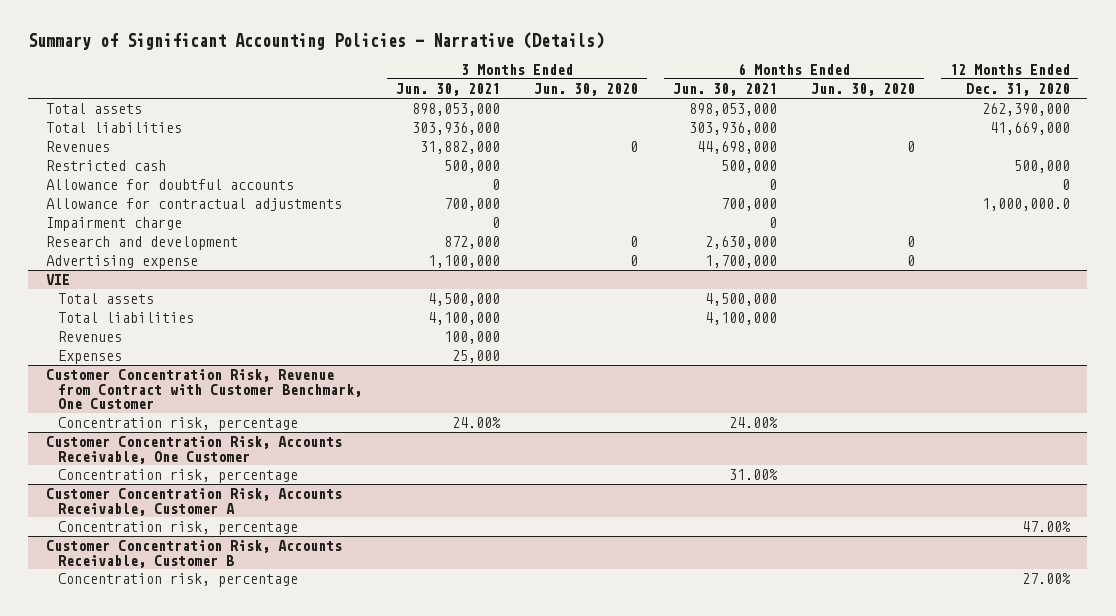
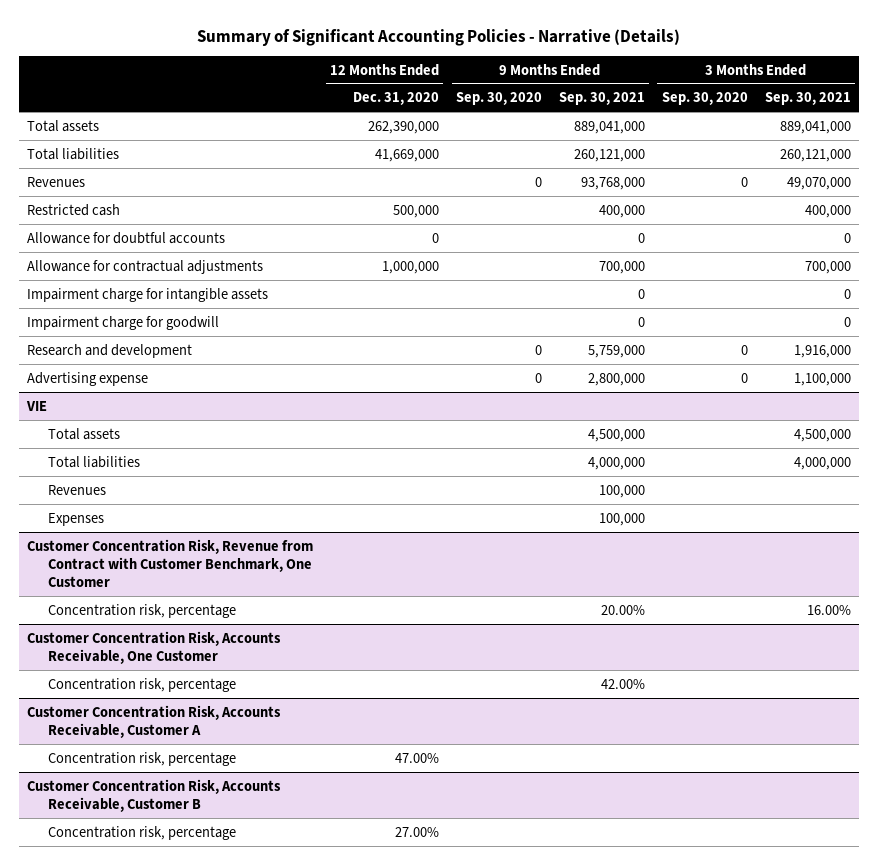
- | 3 Months Ended Jun. 30, 2021 | 3 Months Ended Jun. 30, 2020 | 6 Months Ended Jun. 30, 2021 | 6 Months Ended Jun. 30, 2020 | 12 Months Ended Dec. 31, 2020
+ | 12 Months Ended Dec. 31, 2020 | 9 Months Ended Sep. 30, 2020 | 9 Months Ended Sep. 30, 2021 | 3 Months Ended Sep. 30, 2020 | 3 Months Ended Sep. 30, 2021
- Allowance for contractual adjustments | 700,000 | | 700,000 | | 1,000,000.0
- Impairment charge | 0 | | 0 | |
+ Allowance for contractual adjustments | 1,000,000 | | 700,000 | | 700,000
+ Impairment charge for intangible assets | | | 0 | | 0
+ Impairment charge for goodwill | | | 0 | | 0

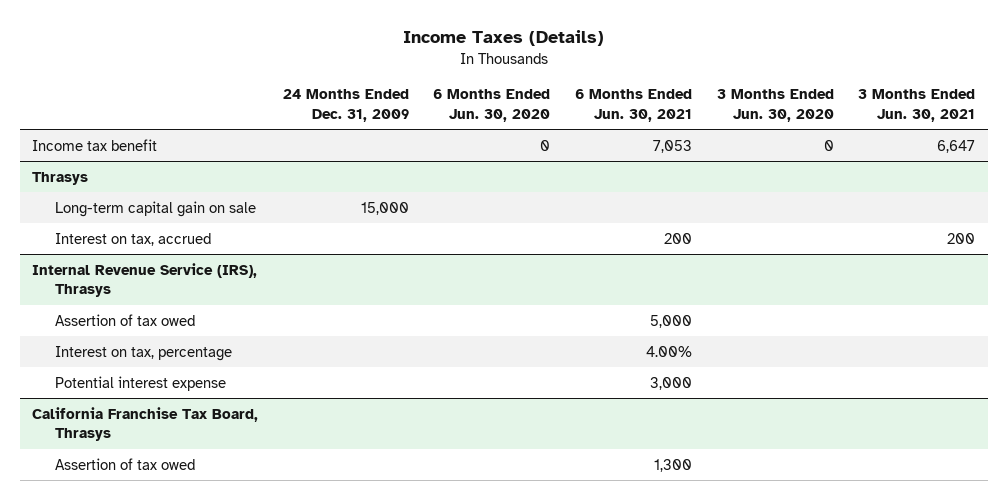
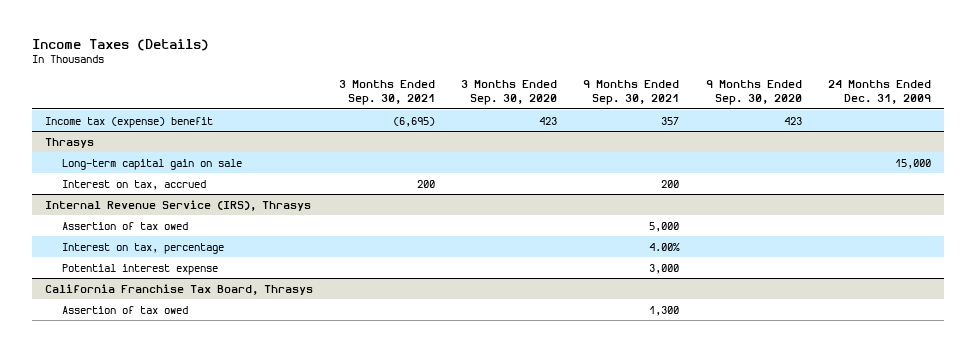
- | 24 Months Ended Dec. 31, 2009 | 6 Months Ended Jun. 30, 2020 | 6 Months Ended Jun. 30, 2021 | 3 Months Ended Jun. 30, 2020 | 3 Months Ended Jun. 30, 2021
+ | 3 Months Ended Sep. 30, 2021 | 3 Months Ended Sep. 30, 2020 | 9 Months Ended Sep. 30, 2021 | 9 Months Ended Sep. 30, 2020 | 24 Months Ended Dec. 31, 2009
- Income tax benefit | | 0 | 7,053 | 0 | 6,647
+ Income tax (expense) benefit | (6,695) | 423 | 357 | 423 |

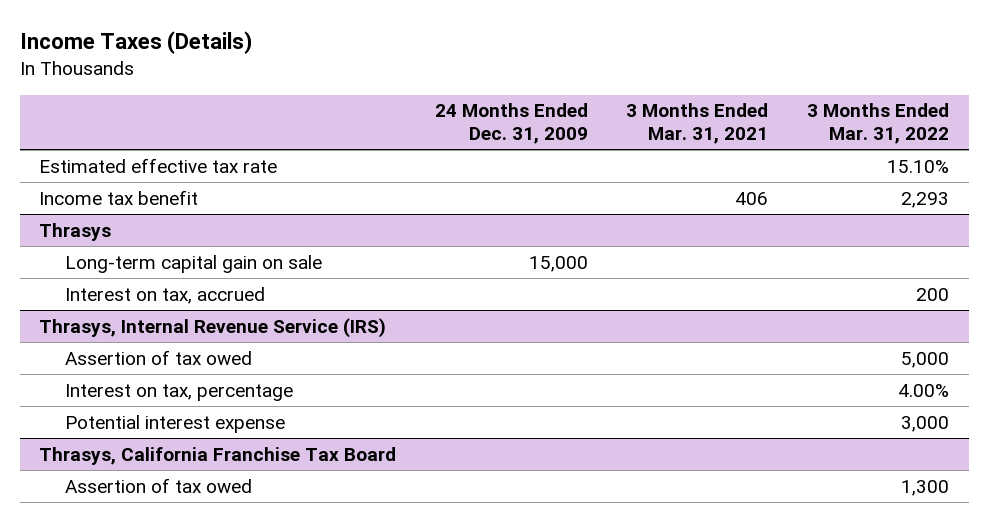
- | 3 Months Ended Sep. 30, 2021 | 3 Months Ended Sep. 30, 2020 | 9 Months Ended Sep. 30, 2021 | 9 Months Ended Sep. 30, 2020 | 24 Months Ended Dec. 31, 2009
+ | 24 Months Ended Dec. 31, 2009 | 3 Months Ended Mar. 31, 2021 | 3 Months Ended Mar. 31, 2022
- Income tax (expense) benefit | (6,695) | 423 | 357 | 423 |
+ Estimated effective tax rate | | | 15.10%
+ Income tax benefit | | 406 | 2,293
- Internal Revenue Service (IRS), Thrasys
+ Thrasys, Internal Revenue Service (IRS)
- California Franchise Tax Board, Thrasys
+ Thrasys, California Franchise Tax Board

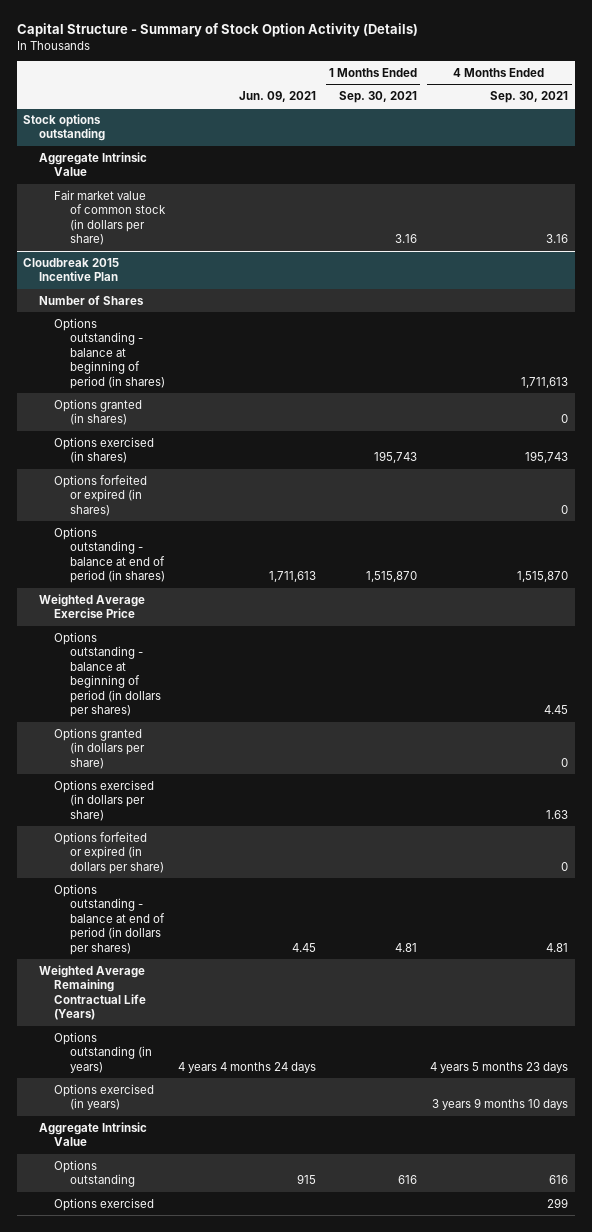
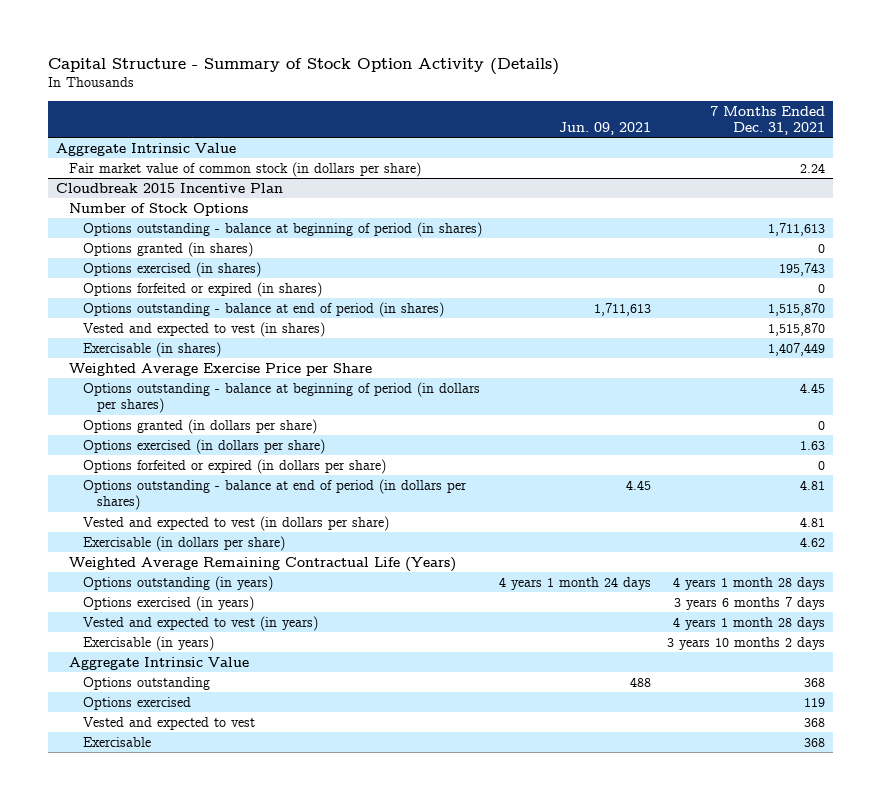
- | Jun. 09, 2021 | 1 Months Ended Sep. 30, 2021 | 4 Months Ended Sep. 30, 2021
+ | Jun. 09, 2021 | 7 Months Ended Dec. 31, 2021
- Stock options outstanding
- Aggregate Intrinsic Value
- Fair market value of common stock (in dollars per share) | | 3.16 | 3.16
+ Aggregate Intrinsic Value
+ Fair market value of common stock (in dollars per share) | | 2.24
@ Cloudbreak 2015 Incentive Plan
- Number of Shares
+ Number of Stock Options
- Weighted Average Exercise Price
+ Vested and expected to vest (in shares) | | 1,515,870
+ Exercisable (in shares) | | 1,407,449
+ Weighted Average Exercise Price per Share
+ Vested and expected to vest (in dollars per share) | | 4.81
+ Exercisable (in dollars per share) | | 4.62
- Options outstanding (in years) | 4 years 4 months 24 days | | 4 years 5 months 23 days
+ Options outstanding (in years) | 4 years 1 month 24 days | 4 years 1 month 28 days
+ Vested and expected to vest (in years) | | 4 years 1 month 28 days
+ Exercisable (in years) | | 3 years 10 months 2 days
- Options outstanding | 915 | 616 | 616
+ Options outstanding | 488 | 368
+ Vested and expected to vest | | 368
+ Exercisable | | 368

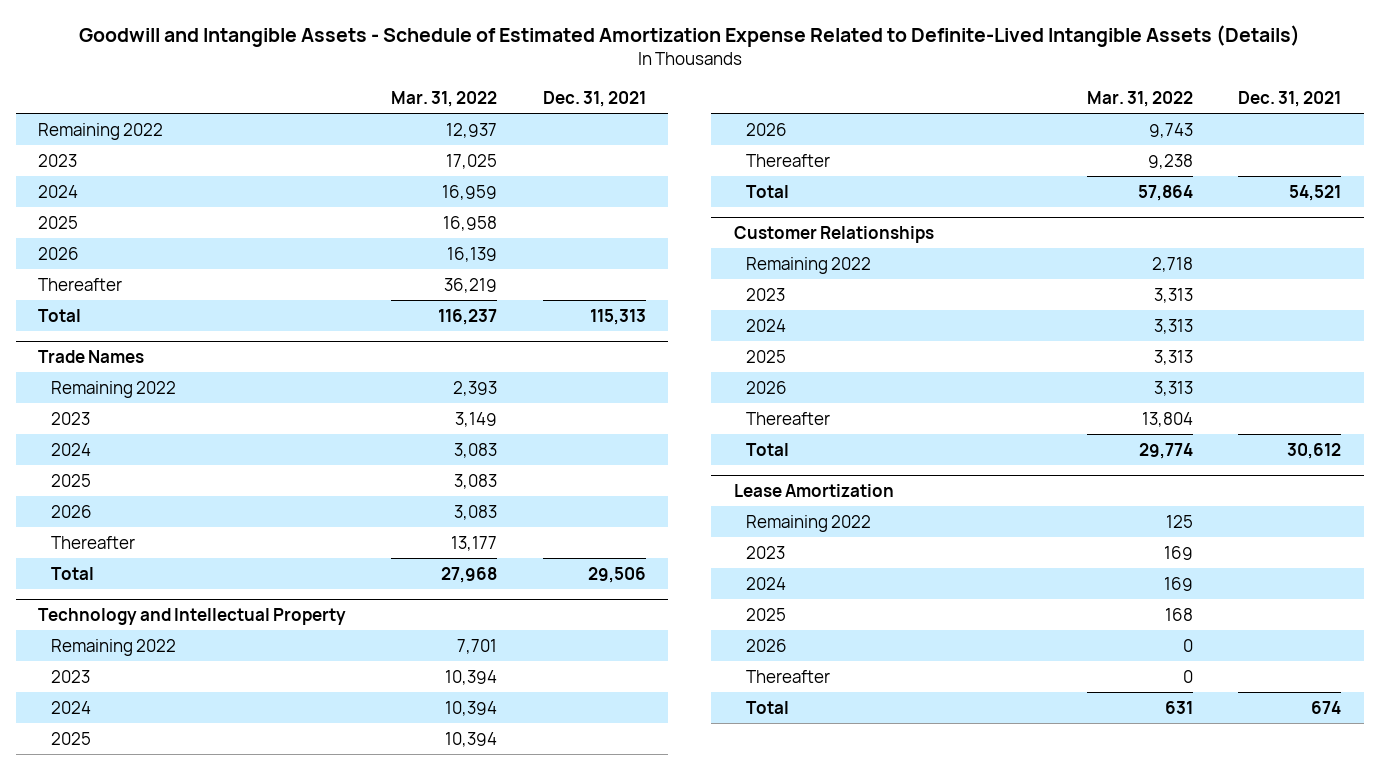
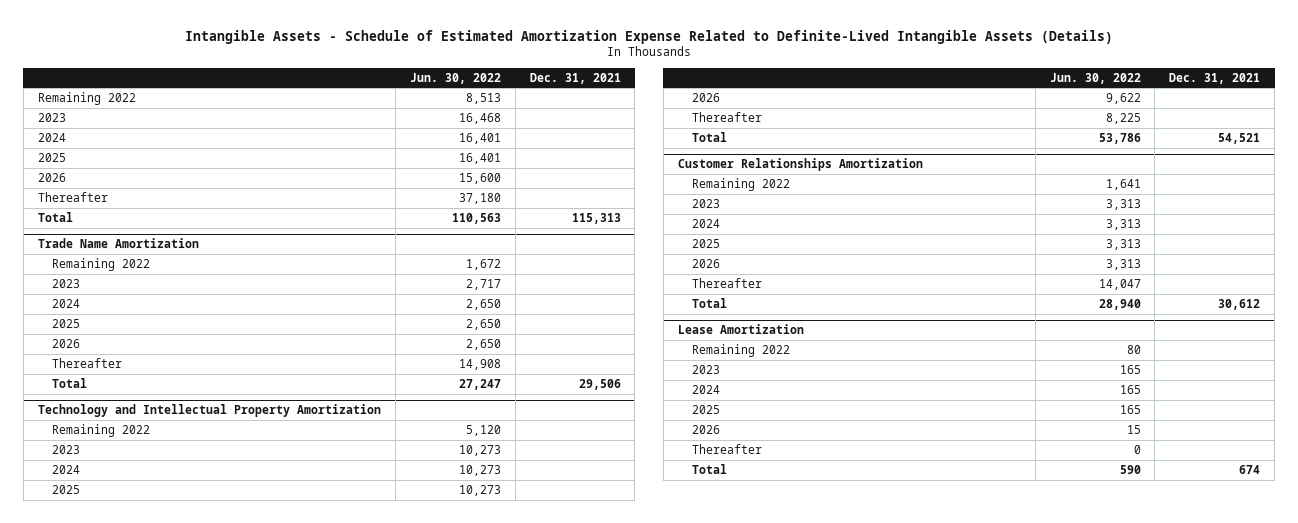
- Goodwill and Intangible Assets - Schedule of Estimated Amortization Expense Related to Definite-Lived Intangible Assets (Details)
+ Intangible Assets - Schedule of Estimated Amortization Expense Related to Definite-Lived Intangible Assets (Details)
- | Mar. 31, 2022 | Dec. 31, 2021
+ | Jun. 30, 2022 | Dec. 31, 2021
- Trade Names
+ Trade Name Amortization
- Technology and Intellectual Property
+ Technology and Intellectual Property Amortization
- Customer Relationships
+ Customer Relationships Amortization

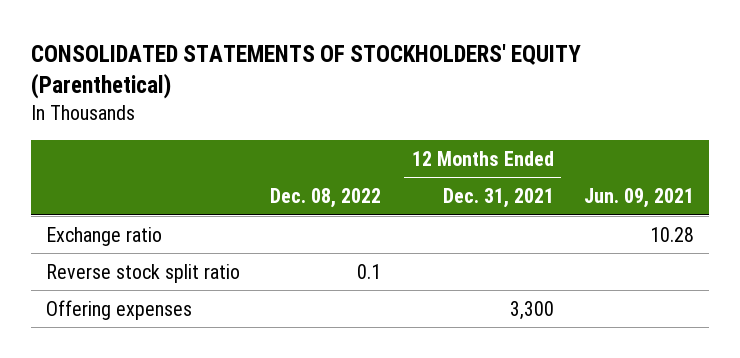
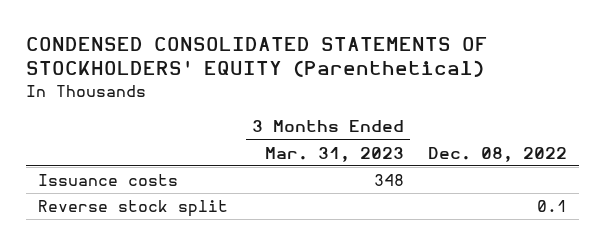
- CONSOLIDATED STATEMENTS OF STOCKHOLDERS' EQUITY (Parenthetical)
+ CONDENSED CONSOLIDATED STATEMENTS OF STOCKHOLDERS' EQUITY (Parenthetical)
- | Dec. 08, 2022 | 12 Months Ended Dec. 31, 2021 | Jun. 09, 2021
+ | 3 Months Ended Mar. 31, 2023 | Dec. 08, 2022
- Exchange ratio | | | 10.28
- Reverse stock split ratio | 0.1 | |
- Offering expenses | | 3,300 |
+ Issuance costs | 348 |
+ Reverse stock split | | 0.1

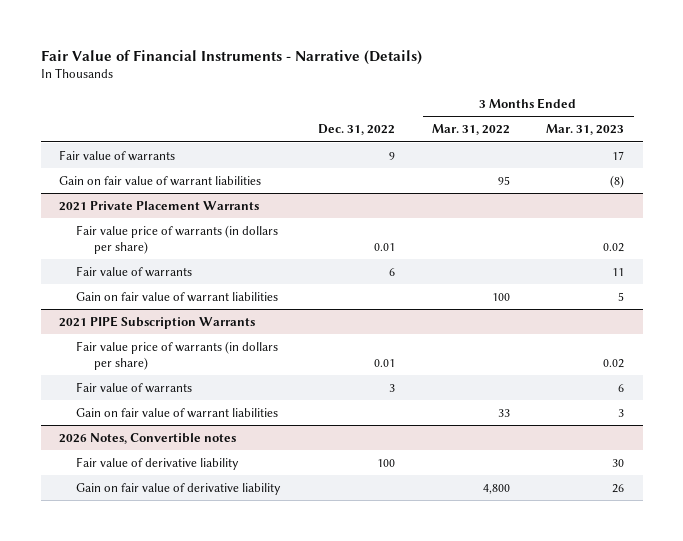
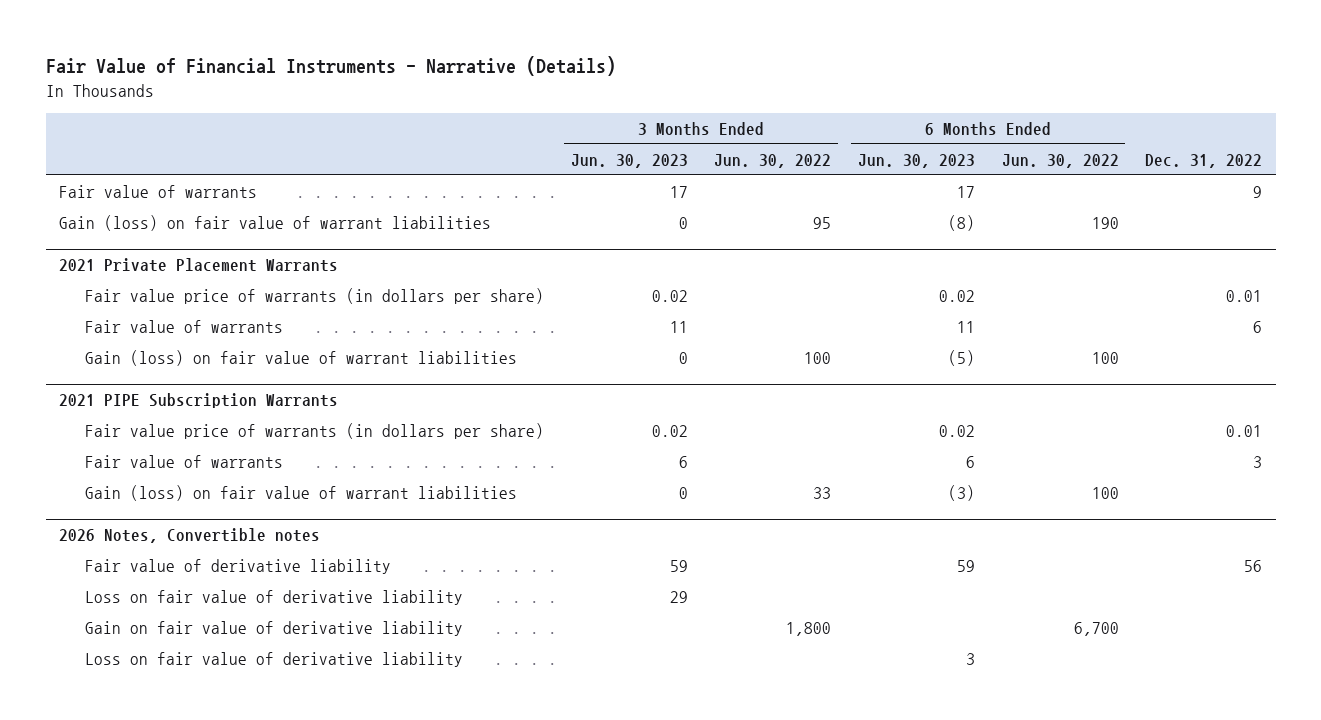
- | Dec. 31, 2022 | 3 Months Ended Mar. 31, 2022 | 3 Months Ended Mar. 31, 2023
+ | 3 Months Ended Jun. 30, 2023 | 3 Months Ended Jun. 30, 2022 | 6 Months Ended Jun. 30, 2023 | 6 Months Ended Jun. 30, 2022 | Dec. 31, 2022
- Gain on fair value of warrant liabilities | | 95 | (8)
+ Gain (loss) on fair value of warrant liabilities | 0 | 95 | (8) | 190 |
@ 2021 Private Placement Warrants
- Gain on fair value of warrant liabilities | | 100 | 5
+ Gain (loss) on fair value of warrant liabilities | 0 | 100 | (5) | 100 |
@ 2021 PIPE Subscription Warrants
- Gain on fair value of warrant liabilities | | 33 | 3
+ Gain (loss) on fair value of warrant liabilities | 0 | 33 | (3) | 100 |
@ 2026 Notes, Convertible notes
- Fair value of derivative liability | 100 | | 30
+ Fair value of derivative liability | 59 | | 59 | | 56
+ Loss on fair value of derivative liability | 29 | | | |
+ Loss on fair value of derivative liability | | | 3 | |

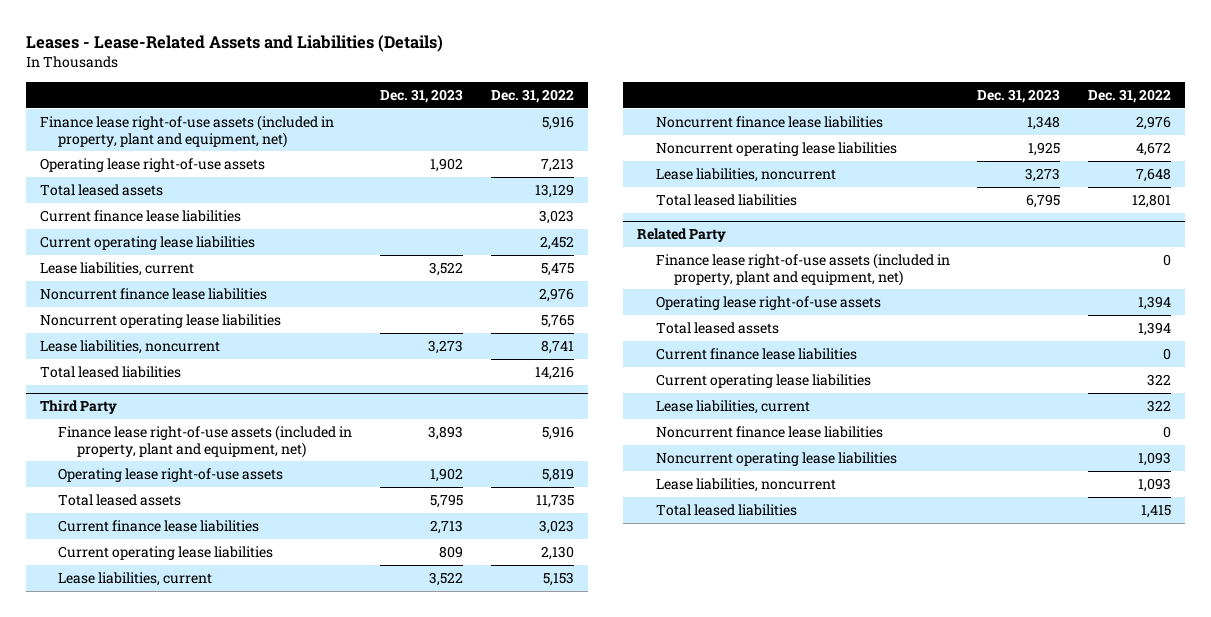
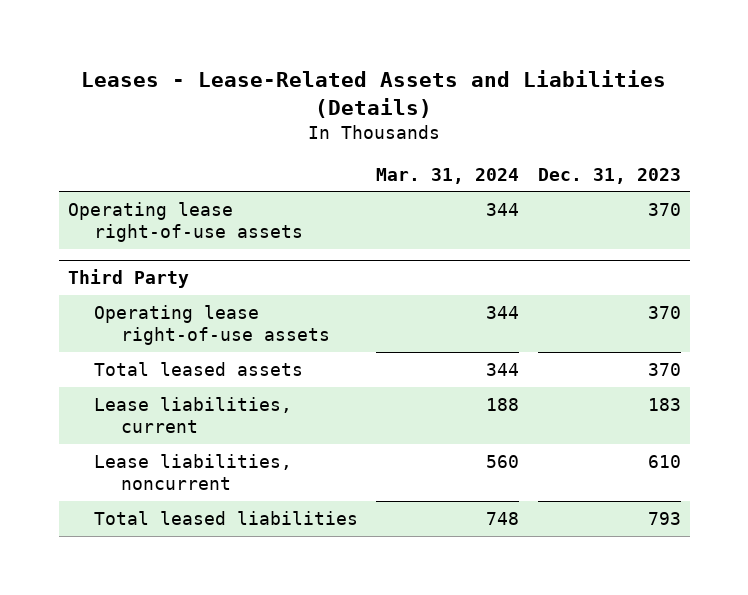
- | Dec. 31, 2023 | Dec. 31, 2022
+ | Mar. 31, 2024 | Dec. 31, 2023
- Finance lease right-of-use assets (included in property, plant and equipment, net) | | 5,916
- Operating lease right-of-use assets | 1,902 | 7,213
- Total leased assets | | 13,129
- Current finance lease liabilities | | 3,023
- Current operating lease liabilities | | 2,452
- Lease liabilities, current | 3,522 | 5,475
- Noncurrent finance lease liabilities | | 2,976
- Noncurrent operating lease liabilities | | 5,765
- Lease liabilities, noncurrent | 3,273 | 8,741
- Total leased liabilities | | 14,216
+ Operating lease right-of-use assets | 344 | 370
@ Third Party
- Finance lease right-of-use assets (included in property, plant and equipment, net) | 3,893 | 5,916
- Operating lease right-of-use assets | 1,902 | 5,819
- Total leased assets | 5,795 | 11,735
- Current finance lease liabilities | 2,713 | 3,023
- Current operating lease liabilities | 809 | 2,130
- Lease liabilities, current | 3,522 | 5,153
- Noncurrent finance lease liabilities | 1,348 | 2,976
- Noncurrent operating lease liabilities | 1,925 | 4,672
- Lease liabilities, noncurrent | 3,273 | 7,648
- Total leased liabilities | 6,795 | 12,801
- Related Party
- Finance lease right-of-use assets (included in property, plant and equipment, net) | | 0
- Operating lease right-of-use assets | | 1,394
- Total leased assets | | 1,394
- Current finance lease liabilities | | 0
- Current operating lease liabilities | | 322
- Lease liabilities, current | | 322
- Noncurrent finance lease liabilities | | 0
- Noncurrent operating lease liabilities | | 1,093
- Lease liabilities, noncurrent | | 1,093
- Total leased liabilities | | 1,415
@ Third Party
+ Operating lease right-of-use assets | 344 | 370
+ Total leased assets | 344 | 370
+ Lease liabilities, current | 188 | 183
+ Lease liabilities, noncurrent | 560 | 610
+ Total leased liabilities | 748 | 793

